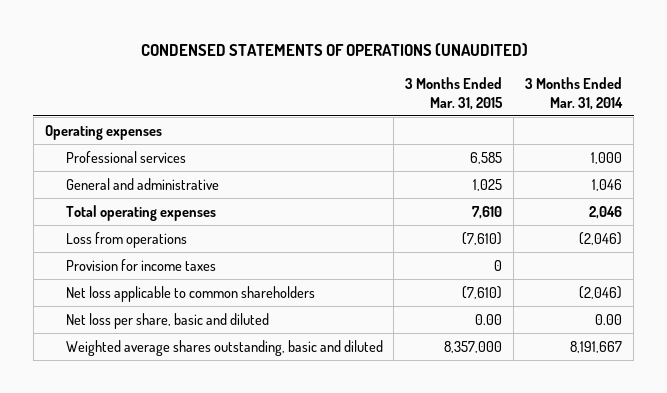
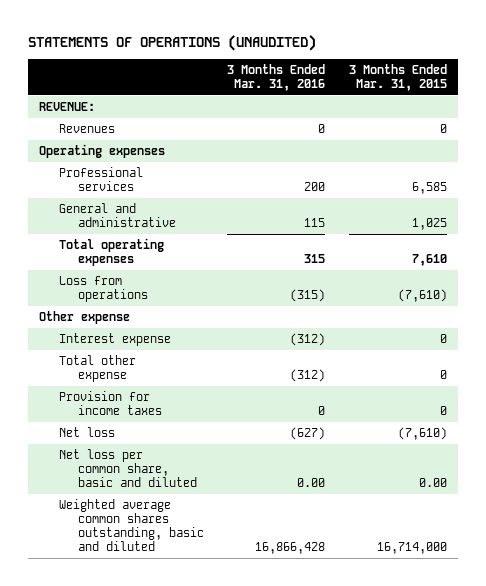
- CONDENSED STATEMENTS OF OPERATIONS (UNAUDITED)
+ STATEMENTS OF OPERATIONS (UNAUDITED)
- | 3 Months Ended Mar. 31, 2015 | 3 Months Ended Mar. 31, 2014
+ | 3 Months Ended Mar. 31, 2016 | 3 Months Ended Mar. 31, 2015
+ REVENUE:
+ Revenues | 0 | 0
+ Other expense
+ Interest expense | (312) | 0
+ Total other expense | (312) | 0
- Net loss applicable to common shareholders | (7,610) | (2,046)
- Net loss per share, basic and diluted | 0.00 | 0.00
- Weighted average shares outstanding, basic and diluted | 8,357,000 | 8,191,667
+ Net loss | (627) | (7,610)
+ Net loss per common share, basic and diluted | 0.00 | 0.00
+ Weighted average common shares outstanding, basic and diluted | 16,866,428 | 16,714,000

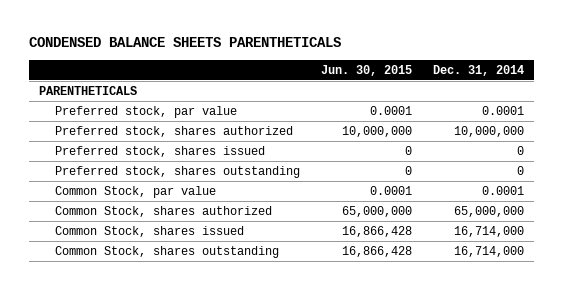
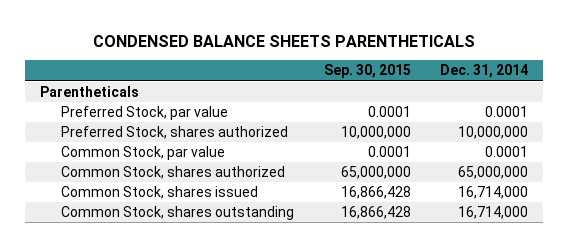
- | Jun. 30, 2015 | Dec. 31, 2014
+ | Sep. 30, 2015 | Dec. 31, 2014
- PARENTHETICALS
- Preferred stock, par value | 0.0001 | 0.0001
- Preferred stock, shares authorized | 10,000,000 | 10,000,000
- Preferred stock, shares issued | 0 | 0
- Preferred stock, shares outstanding | 0 | 0
+ Parentheticals
+ Preferred Stock, par value | 0.0001 | 0.0001
+ Preferred Stock, shares authorized | 10,000,000 | 10,000,000

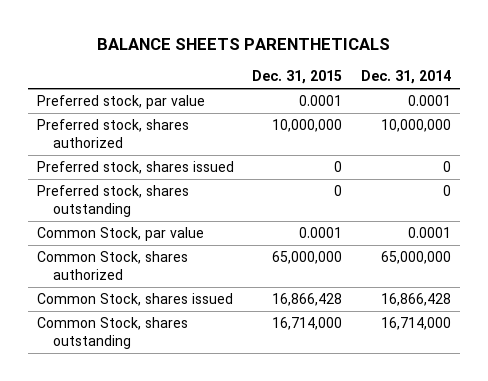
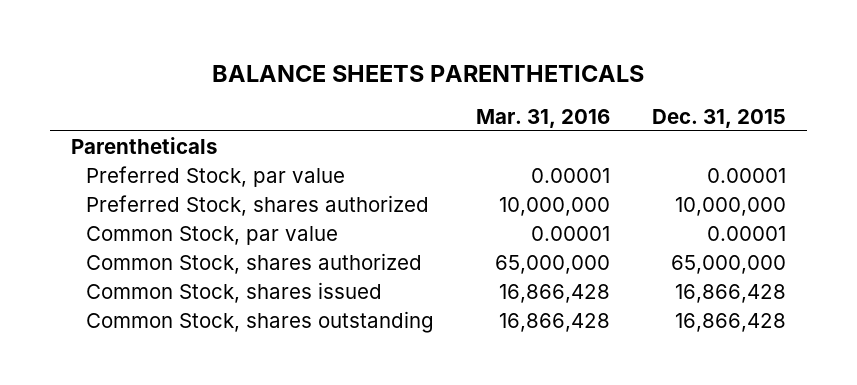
- | Dec. 31, 2015 | Dec. 31, 2014
+ | Mar. 31, 2016 | Dec. 31, 2015
- Preferred stock, par value | 0.0001 | 0.0001
- Preferred stock, shares authorized | 10,000,000 | 10,000,000
- Preferred stock, shares issued | 0 | 0
- Preferred stock, shares outstanding | 0 | 0
- Common Stock, par value | 0.0001 | 0.0001
+ Parentheticals
+ Preferred Stock, par value | 0.00001 | 0.00001
+ Preferred Stock, shares authorized | 10,000,000 | 10,000,000
+ Common Stock, par value | 0.00001 | 0.00001
- Common Stock, shares outstanding | 16,714,000 | 16,714,000
+ Common Stock, shares outstanding | 16,866,428 | 16,866,428

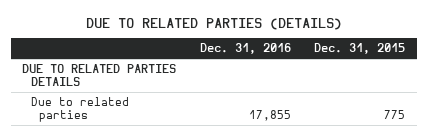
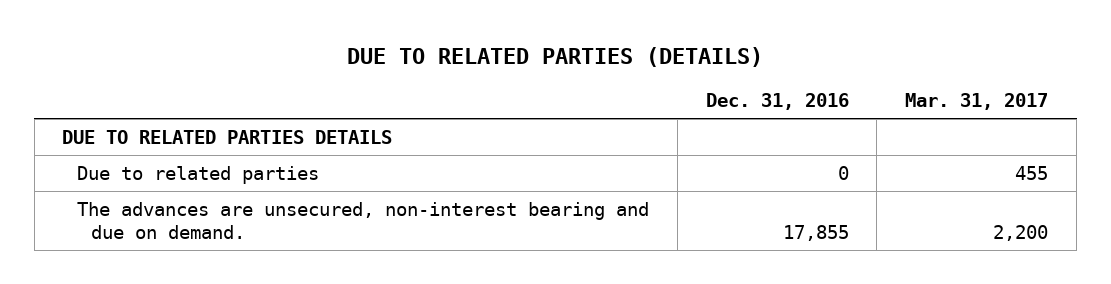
- | Dec. 31, 2016 | Dec. 31, 2015
+ | Dec. 31, 2016 | Mar. 31, 2017
- Due to related parties | 17,855 | 775
+ Due to related parties | 0 | 455
+ The advances are unsecured, non-interest bearing and due on demand. | 17,855 | 2,200

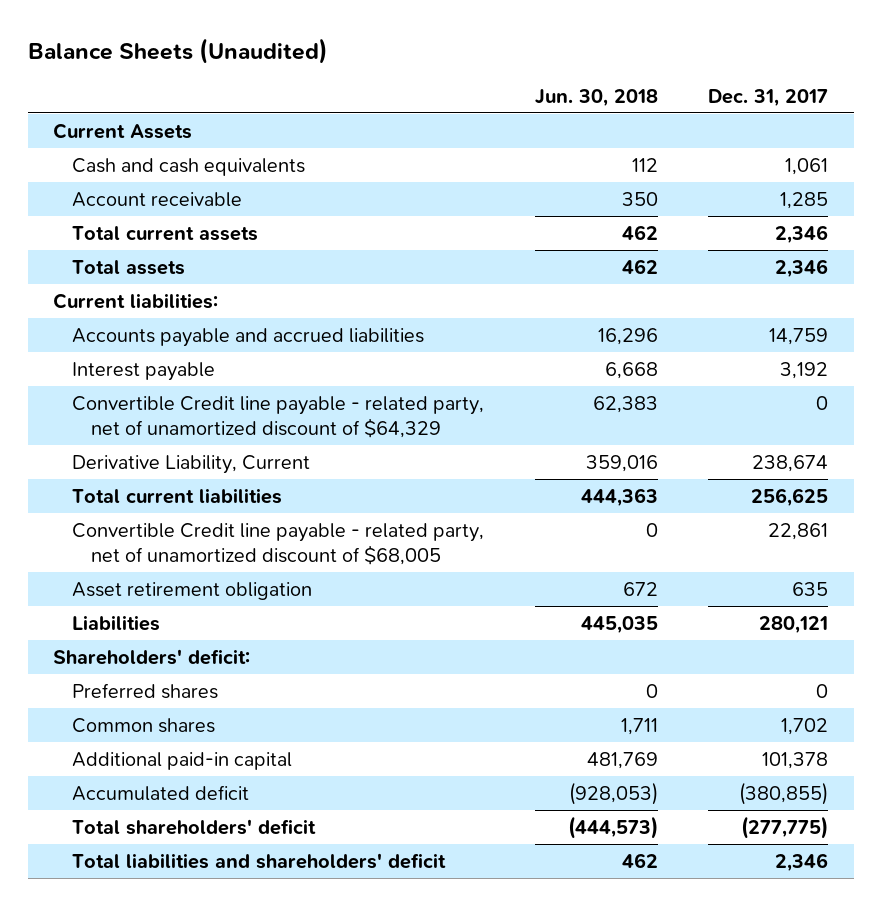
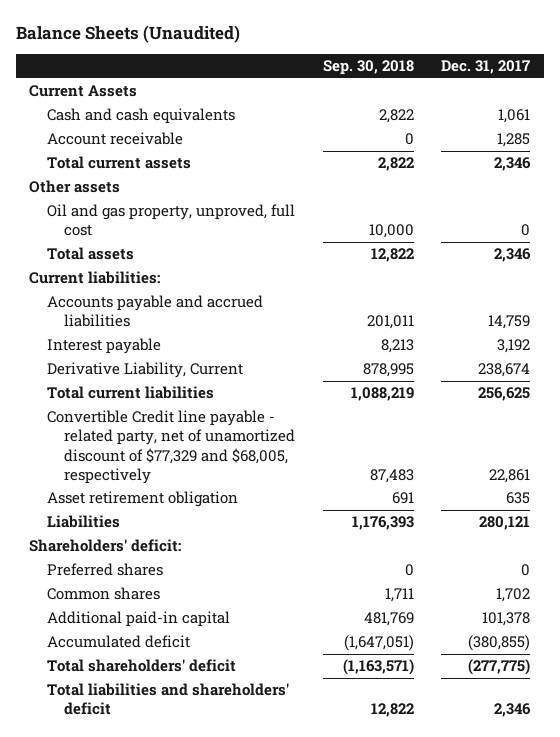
- | Jun. 30, 2018 | Dec. 31, 2017
+ | Sep. 30, 2018 | Dec. 31, 2017
+ Other assets
+ Oil and gas property, unproved, full cost | 10,000 | 0
- Convertible Credit line payable - related party, net of unamortized discount of $64,329 | 62,383 | 0
- Convertible Credit line payable - related party, net of unamortized discount of $68,005 | 0 | 22,861
+ Convertible Credit line payable - related party, net of unamortized discount of $77,329 and $68,005, respectively | 87,483 | 22,861

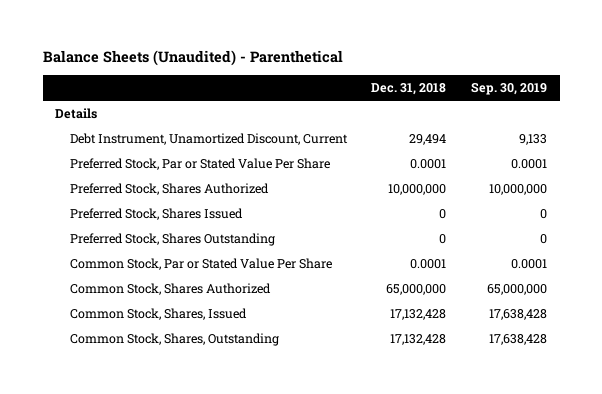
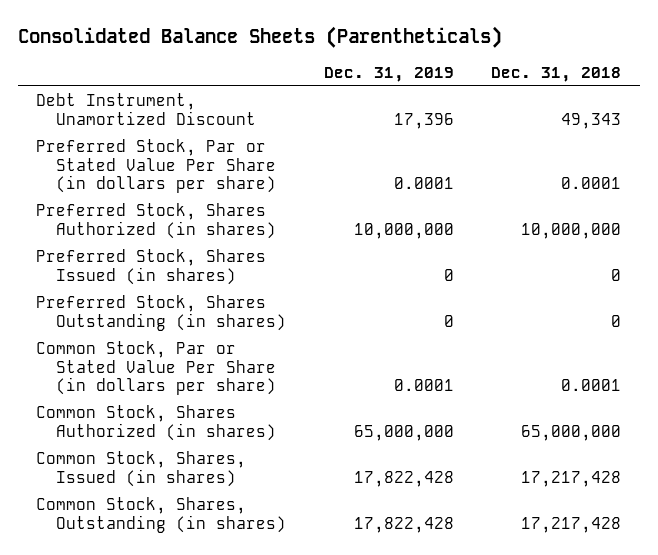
- Balance Sheets (Unaudited) - Parenthetical
+ Consolidated Balance Sheets (Parentheticals)
- | Dec. 31, 2018 | Sep. 30, 2019
+ | Dec. 31, 2019 | Dec. 31, 2018
- Details
- Debt Instrument, Unamortized Discount, Current | 29,494 | 9,133
- Preferred Stock, Par or Stated Value Per Share | 0.0001 | 0.0001
- Preferred Stock, Shares Authorized | 10,000,000 | 10,000,000
- Preferred Stock, Shares Issued | 0 | 0
- Preferred Stock, Shares Outstanding | 0 | 0
- Common Stock, Par or Stated Value Per Share | 0.0001 | 0.0001
- Common Stock, Shares Authorized | 65,000,000 | 65,000,000
- Common Stock, Shares, Issued | 17,132,428 | 17,638,428
- Common Stock, Shares, Outstanding | 17,132,428 | 17,638,428
+ Debt Instrument, Unamortized Discount | 17,396 | 49,343
+ Preferred Stock, Par or Stated Value Per Share (in dollars per share) | 0.0001 | 0.0001
+ Preferred Stock, Shares Authorized (in shares) | 10,000,000 | 10,000,000
+ Preferred Stock, Shares Issued (in shares) | 0 | 0
+ Preferred Stock, Shares Outstanding (in shares) | 0 | 0
+ Common Stock, Par or Stated Value Per Share (in dollars per share) | 0.0001 | 0.0001
+ Common Stock, Shares Authorized (in shares) | 65,000,000 | 65,000,000
+ Common Stock, Shares, Issued (in shares) | 17,822,428 | 17,217,428
+ Common Stock, Shares, Outstanding (in shares) | 17,822,428 | 17,217,428

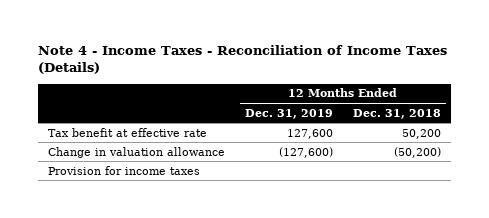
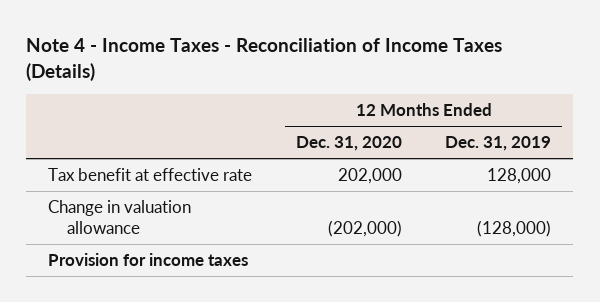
- | 12 Months Ended Dec. 31, 2019 | 12 Months Ended Dec. 31, 2018
+ | 12 Months Ended Dec. 31, 2020 | 12 Months Ended Dec. 31, 2019
- Tax benefit at effective rate | 127,600 | 50,200
- Change in valuation allowance | (127,600) | (50,200)
+ Tax benefit at effective rate | 202,000 | 128,000
+ Change in valuation allowance | (202,000) | (128,000)

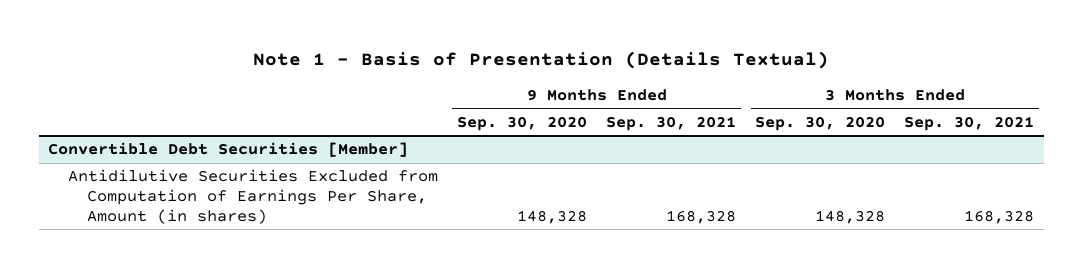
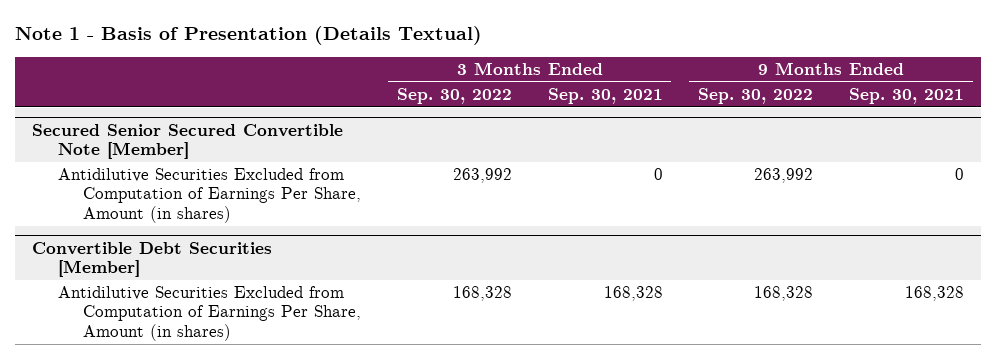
- | 9 Months Ended Sep. 30, 2020 | 9 Months Ended Sep. 30, 2021 | 3 Months Ended Sep. 30, 2020 | 3 Months Ended Sep. 30, 2021
+ | 3 Months Ended Sep. 30, 2022 | 3 Months Ended Sep. 30, 2021 | 9 Months Ended Sep. 30, 2022 | 9 Months Ended Sep. 30, 2021
+ Secured Senior Secured Convertible Note [Member]
+ Antidilutive Securities Excluded from Computation of Earnings Per Share, Amount (in shares) | 263,992 | 0 | 263,992 | 0

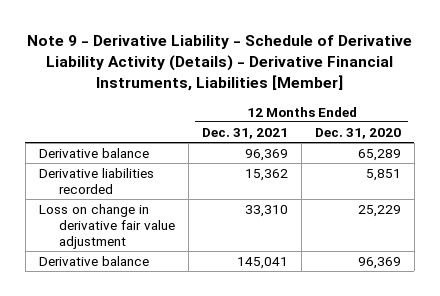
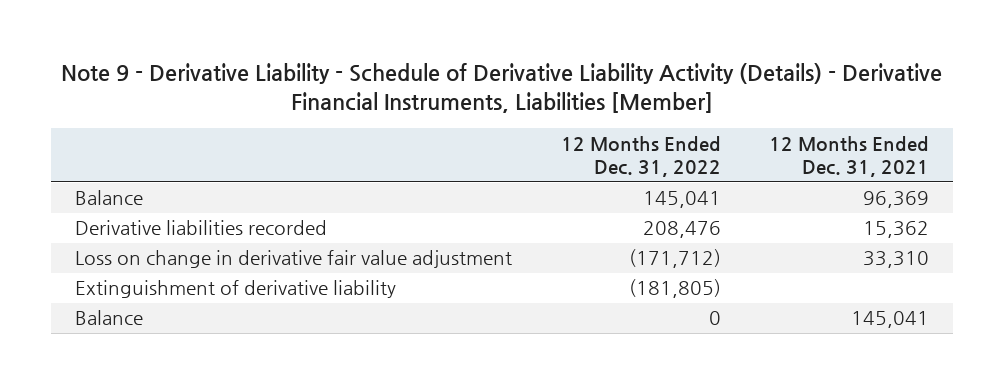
- | 12 Months Ended Dec. 31, 2021 | 12 Months Ended Dec. 31, 2020
+ | 12 Months Ended Dec. 31, 2022 | 12 Months Ended Dec. 31, 2021
- Derivative balance | 96,369 | 65,289
+ Balance | 145,041 | 96,369
- Derivative balance | 145,041 | 96,369
+ Extinguishment of derivative liability | (181,805) |
+ Balance | 0 | 145,041

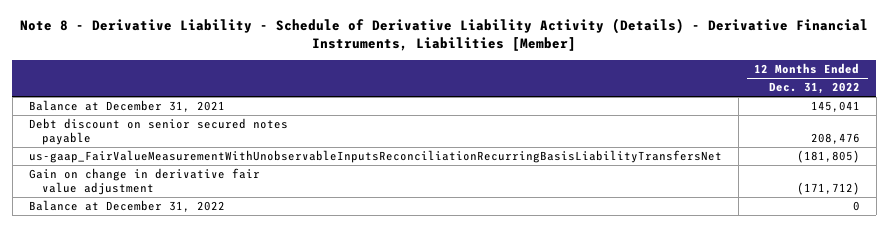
- Note 9 - Derivative Liability - Schedule of Derivative Liability Activity (Details) - Derivative Financial Instruments, Liabilities [Member]
+ Note 8 - Derivative Liability - Schedule of Derivative Liability Activity (Details) - Derivative Financial Instruments, Liabilities [Member]
- | 12 Months Ended Dec. 31, 2022 | 12 Months Ended Dec. 31, 2021
+ | 12 Months Ended Dec. 31, 2022
- Balance | 145,041 | 96,369
- Derivative liabilities recorded | 208,476 | 15,362
- Loss on change in derivative fair value adjustment | (171,712) | 33,310
- Extinguishment of derivative liability | (181,805) |
- Balance | 0 | 145,041
+ Balance at December 31, 2021 | 145,041
+ Debt discount on senior secured notes payable | 208,476
+ us-gaap_FairValueMeasurementWithUnobservableInputsReconciliationRecurringBasisLiabilityTransfersNet | (181,805)
+ Gain on change in derivative fair value adjustment | (171,712)
+ Balance at December 31, 2022 | 0

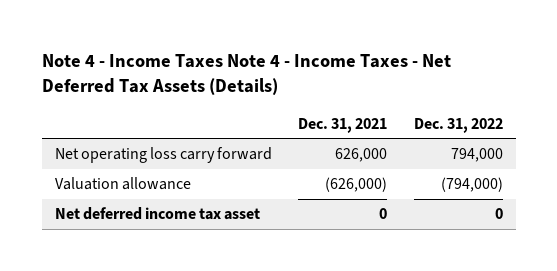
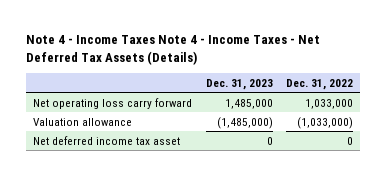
- | Dec. 31, 2021 | Dec. 31, 2022
+ | Dec. 31, 2023 | Dec. 31, 2022
- Net operating loss carry forward | 626,000 | 794,000
- Valuation allowance | (626,000) | (794,000)
+ Net operating loss carry forward | 1,485,000 | 1,033,000
+ Valuation allowance | (1,485,000) | (1,033,000)

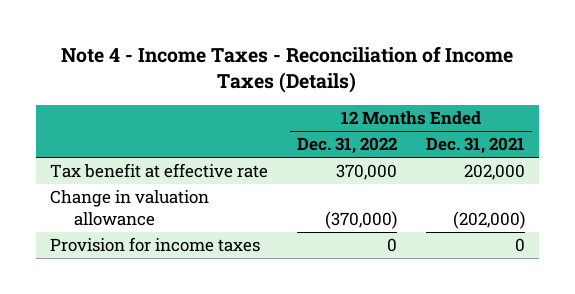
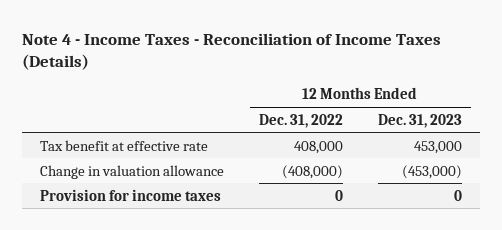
- | 12 Months Ended Dec. 31, 2022 | 12 Months Ended Dec. 31, 2021
+ | 12 Months Ended Dec. 31, 2022 | 12 Months Ended Dec. 31, 2023
- Tax benefit at effective rate | 370,000 | 202,000
- Change in valuation allowance | (370,000) | (202,000)
+ Tax benefit at effective rate | 408,000 | 453,000
+ Change in valuation allowance | (408,000) | (453,000)

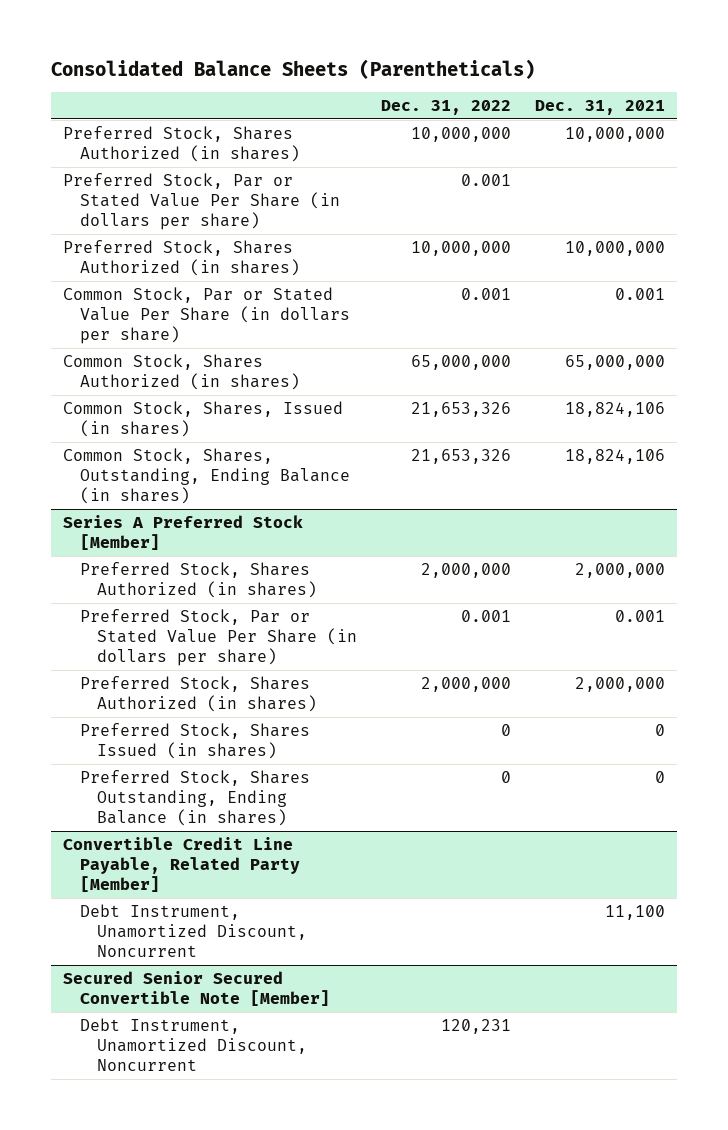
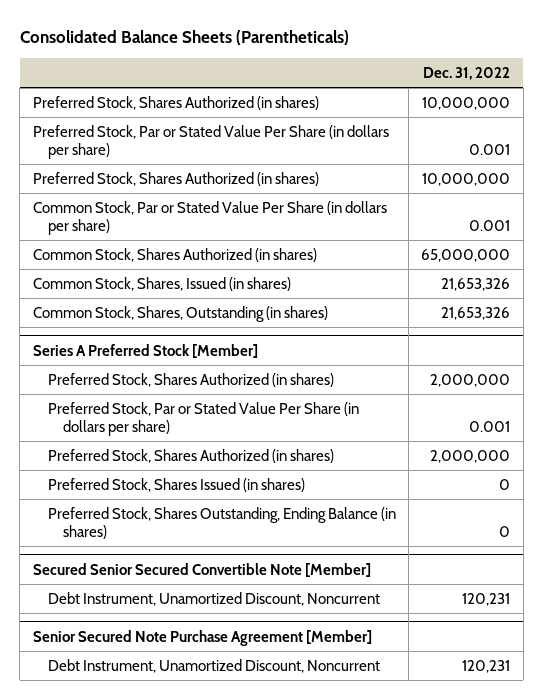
- | Dec. 31, 2022 | Dec. 31, 2021
+ | Dec. 31, 2022
- Common Stock, Shares, Outstanding, Ending Balance (in shares) | 21,653,326 | 18,824,106
+ Common Stock, Shares, Outstanding (in shares) | 21,653,326
- Convertible Credit Line Payable, Related Party [Member]
- Debt Instrument, Unamortized Discount, Noncurrent | | 11,100
+ Senior Secured Note Purchase Agreement [Member]
+ Debt Instrument, Unamortized Discount, Noncurrent | 120,231

